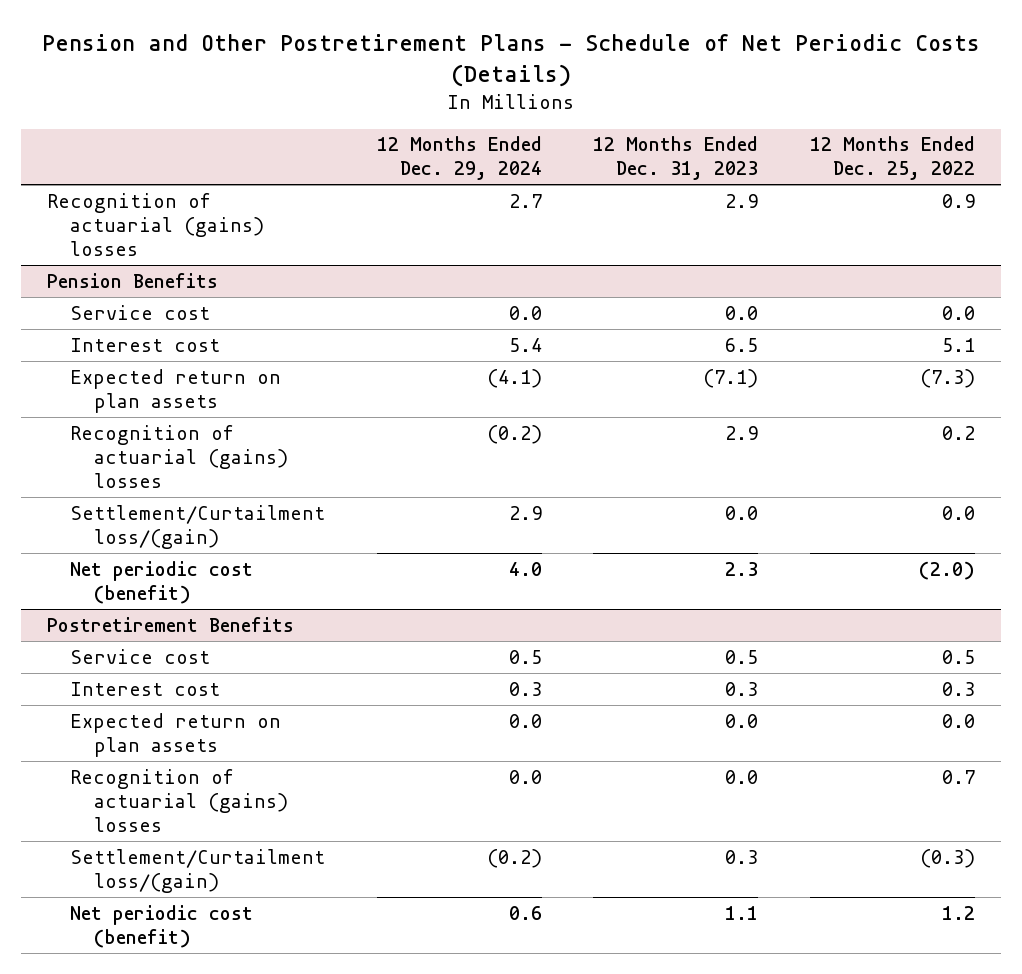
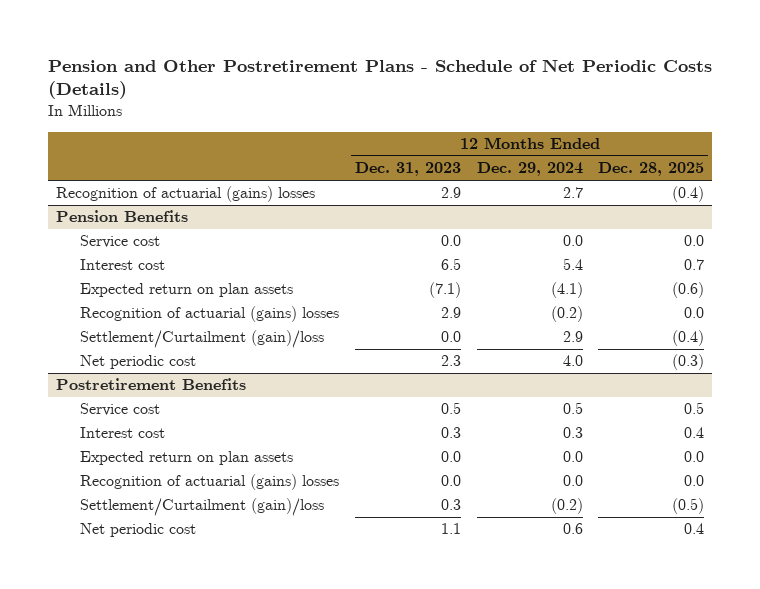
- | 12 Months Ended Dec. 29, 2024 | 12 Months Ended Dec. 31, 2023 | 12 Months Ended Dec. 25, 2022
+ | 12 Months Ended Dec. 31, 2023 | 12 Months Ended Dec. 29, 2024 | 12 Months Ended Dec. 28, 2025
@ Pension Benefits
- Settlement/Curtailment loss/(gain) | 2.9 | 0.0 | 0.0
- Net periodic cost (benefit) | 4.0 | 2.3 | (2.0)
+ Settlement/Curtailment (gain)/loss | 0.0 | 2.9 | (0.4)
+ Net periodic cost | 2.3 | 4.0 | (0.3)
@ Postretirement Benefits
- Settlement/Curtailment loss/(gain) | (0.2) | 0.3 | (0.3)
- Net periodic cost (benefit) | 0.6 | 1.1 | 1.2
+ Settlement/Curtailment (gain)/loss | 0.3 | (0.2) | (0.5)
+ Net periodic cost | 1.1 | 0.6 | 0.4

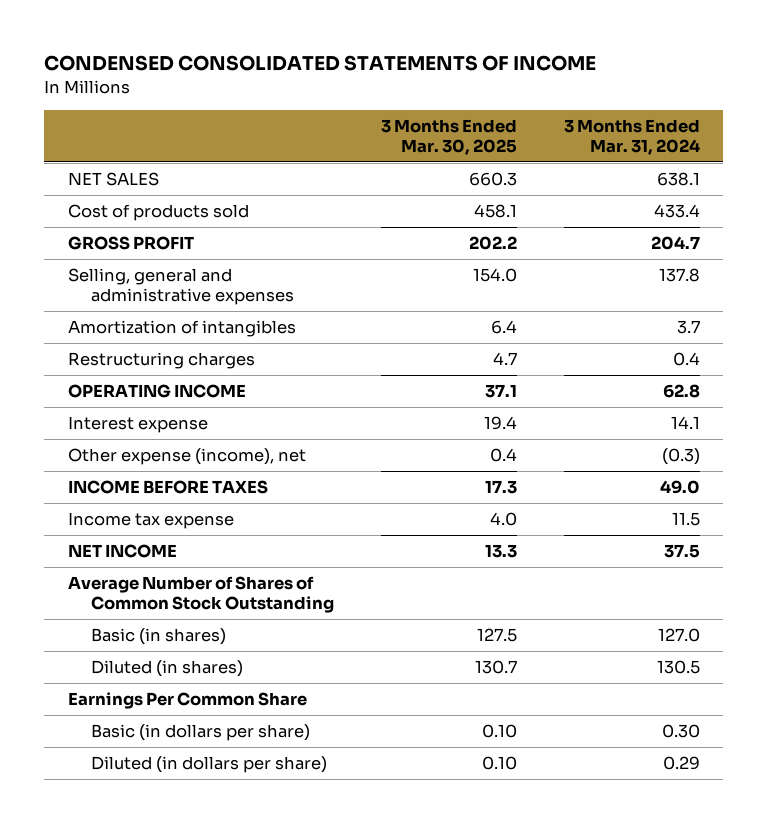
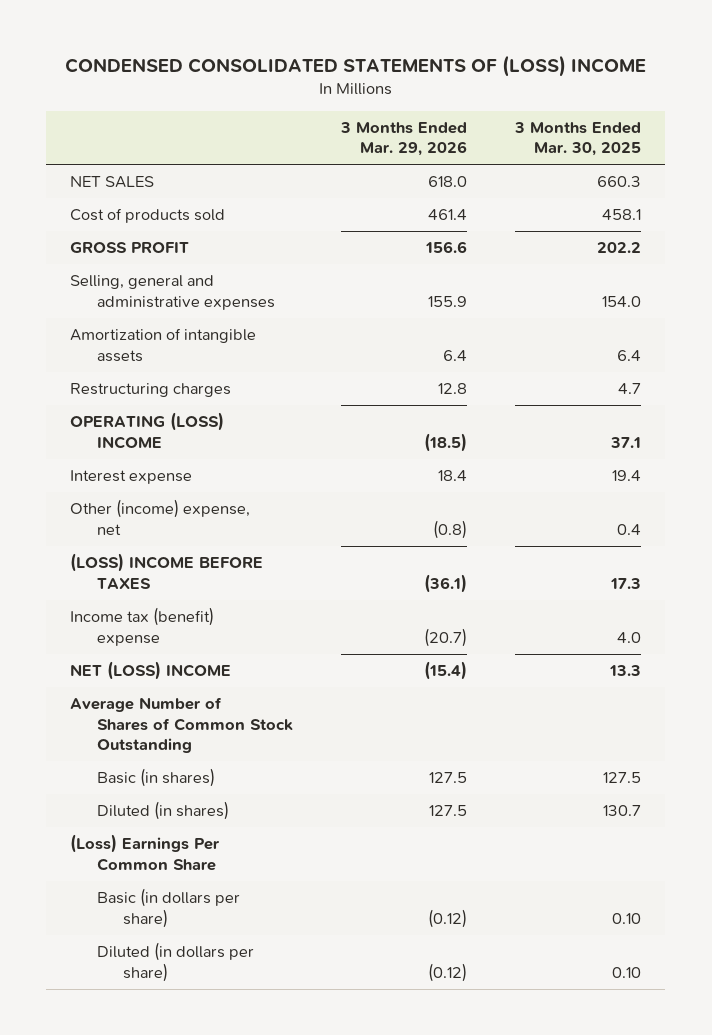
- CONDENSED CONSOLIDATED STATEMENTS OF INCOME
+ CONDENSED CONSOLIDATED STATEMENTS OF (LOSS) INCOME
- | 3 Months Ended Mar. 30, 2025 | 3 Months Ended Mar. 31, 2024
+ | 3 Months Ended Mar. 29, 2026 | 3 Months Ended Mar. 30, 2025
- Amortization of intangibles | 6.4 | 3.7
+ Amortization of intangible assets | 6.4 | 6.4
- OPERATING INCOME | 37.1 | 62.8
+ OPERATING (LOSS) INCOME | (18.5) | 37.1
- Other expense (income), net | 0.4 | (0.3)
- INCOME BEFORE TAXES | 17.3 | 49.0
- Income tax expense | 4.0 | 11.5
- NET INCOME | 13.3 | 37.5
+ Other (income) expense, net | (0.8) | 0.4
+ (LOSS) INCOME BEFORE TAXES | (36.1) | 17.3
+ Income tax (benefit) expense | (20.7) | 4.0
+ NET (LOSS) INCOME | (15.4) | 13.3
- Earnings Per Common Share
+ (Loss) Earnings Per Common Share

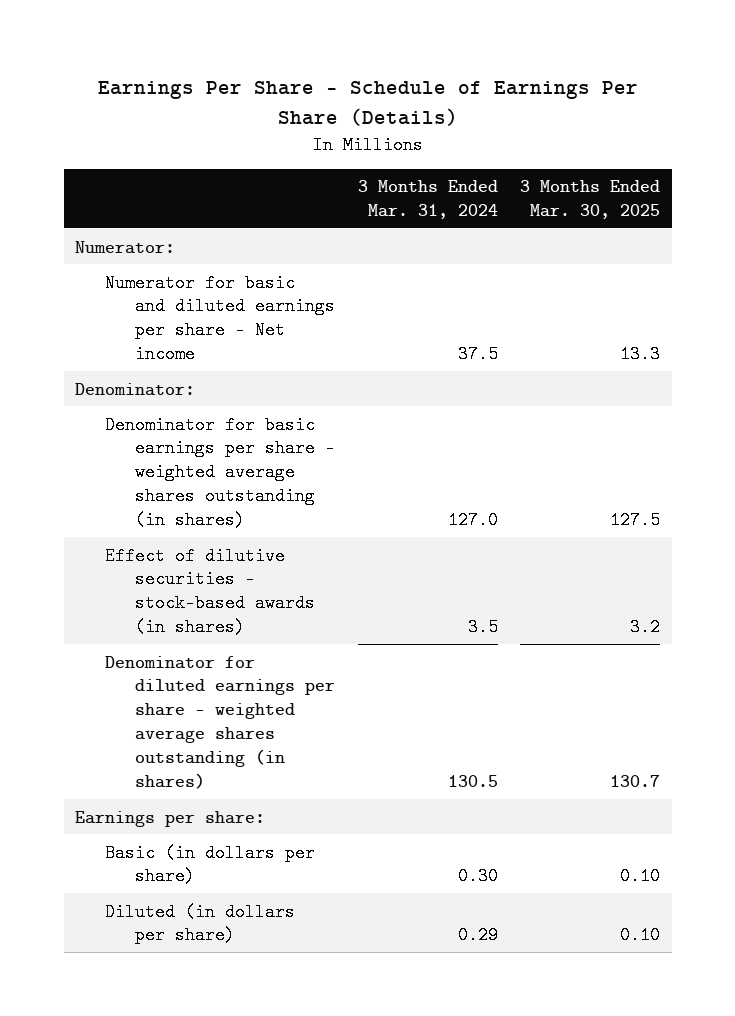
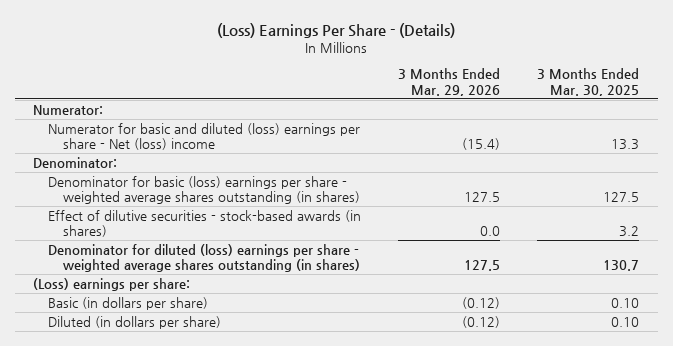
- Earnings Per Share - Schedule of Earnings Per Share (Details)
+ (Loss) Earnings Per Share - (Details)
- | 3 Months Ended Mar. 31, 2024 | 3 Months Ended Mar. 30, 2025
+ | 3 Months Ended Mar. 29, 2026 | 3 Months Ended Mar. 30, 2025
- Numerator for basic and diluted earnings per share - Net income | 37.5 | 13.3
+ Numerator for basic and diluted (loss) earnings per share - Net (loss) income | (15.4) | 13.3
- Denominator for basic earnings per share - weighted average shares outstanding (in shares) | 127.0 | 127.5
+ Denominator for basic (loss) earnings per share - weighted average shares outstanding (in shares) | 127.5 | 127.5
- Denominator for diluted earnings per share - weighted average shares outstanding (in shares) | 130.5 | 130.7
- Earnings per share:
+ Denominator for diluted (loss) earnings per share - weighted average shares outstanding (in shares) | 127.5 | 130.7
+ (Loss) earnings per share:

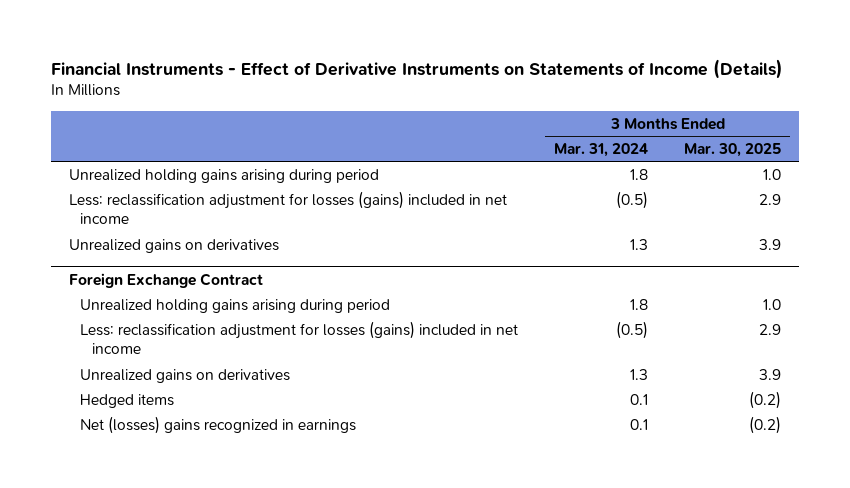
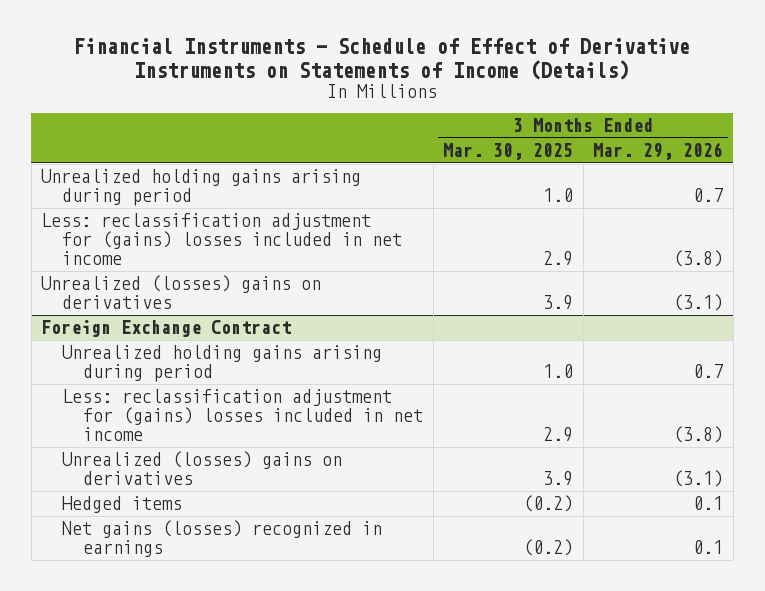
- Financial Instruments - Effect of Derivative Instruments on Statements of Income (Details)
+ Financial Instruments - Schedule of Effect of Derivative Instruments on Statements of Income (Details)
- | 3 Months Ended Mar. 31, 2024 | 3 Months Ended Mar. 30, 2025
+ | 3 Months Ended Mar. 30, 2025 | 3 Months Ended Mar. 29, 2026
- Less: reclassification adjustment for losses (gains) included in net income | (0.5) | 2.9
- Unrealized gains on derivatives | 1.3 | 3.9
+ Less: reclassification adjustment for (gains) losses included in net income | 2.9 | (3.8)
+ Unrealized (losses) gains on derivatives | 3.9 | (3.1)
@ Foreign Exchange Contract
- Less: reclassification adjustment for losses (gains) included in net income | (0.5) | 2.9
- Unrealized gains on derivatives | 1.3 | 3.9
+ Less: reclassification adjustment for (gains) losses included in net income | 2.9 | (3.8)
+ Unrealized (losses) gains on derivatives | 3.9 | (3.1)
- Net (losses) gains recognized in earnings | 0.1 | (0.2)
+ Net gains (losses) recognized in earnings | (0.2) | 0.1

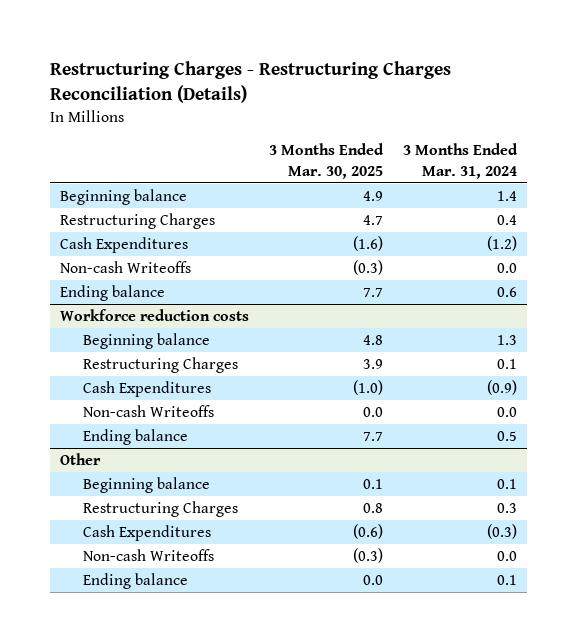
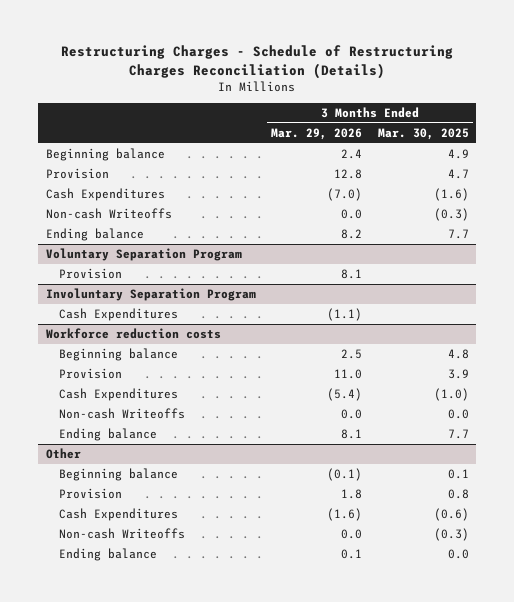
- Restructuring Charges - Restructuring Charges Reconciliation (Details)
+ Restructuring Charges - Schedule of Restructuring Charges Reconciliation (Details)
- | 3 Months Ended Mar. 30, 2025 | 3 Months Ended Mar. 31, 2024
+ | 3 Months Ended Mar. 29, 2026 | 3 Months Ended Mar. 30, 2025
- Restructuring Charges | 4.7 | 0.4
+ Provision | 12.8 | 4.7
+ Voluntary Separation Program
+ Provision | 8.1 |
+ Involuntary Separation Program
+ Cash Expenditures | (1.1) |
@ Workforce reduction costs
- Restructuring Charges | 3.9 | 0.1
+ Provision | 11.0 | 3.9
@ Other
- Restructuring Charges | 0.8 | 0.3
+ Provision | 1.8 | 0.8

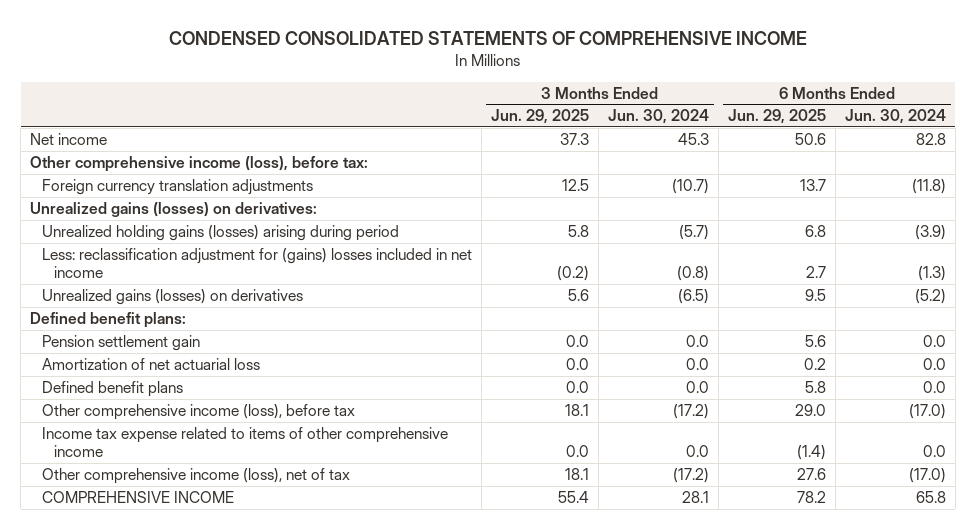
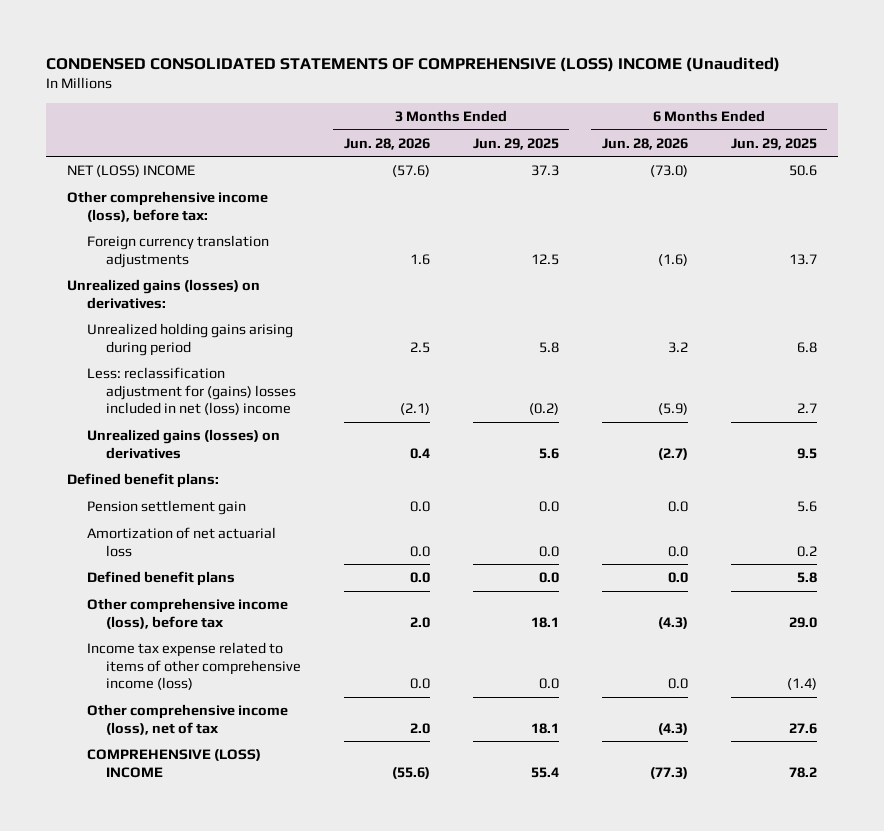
- CONDENSED CONSOLIDATED STATEMENTS OF COMPREHENSIVE INCOME
+ CONDENSED CONSOLIDATED STATEMENTS OF COMPREHENSIVE (LOSS) INCOME (Unaudited)
- | 3 Months Ended Jun. 29, 2025 | 3 Months Ended Jun. 30, 2024 | 6 Months Ended Jun. 29, 2025 | 6 Months Ended Jun. 30, 2024
+ | 3 Months Ended Jun. 28, 2026 | 3 Months Ended Jun. 29, 2025 | 6 Months Ended Jun. 28, 2026 | 6 Months Ended Jun. 29, 2025
- Net income | 37.3 | 45.3 | 50.6 | 82.8
+ NET (LOSS) INCOME | (57.6) | 37.3 | (73.0) | 50.6
- Unrealized holding gains (losses) arising during period | 5.8 | (5.7) | 6.8 | (3.9)
- Less: reclassification adjustment for (gains) losses included in net income | (0.2) | (0.8) | 2.7 | (1.3)
+ Unrealized holding gains arising during period | 2.5 | 5.8 | 3.2 | 6.8
+ Less: reclassification adjustment for (gains) losses included in net (loss) income | (2.1) | (0.2) | (5.9) | 2.7
- Income tax expense related to items of other comprehensive income | 0.0 | 0.0 | (1.4) | 0.0
+ Income tax expense related to items of other comprehensive income (loss) | 0.0 | 0.0 | 0.0 | (1.4)
- COMPREHENSIVE INCOME | 55.4 | 28.1 | 78.2 | 65.8
+ COMPREHENSIVE (LOSS) INCOME | (55.6) | 55.4 | (77.3) | 78.2

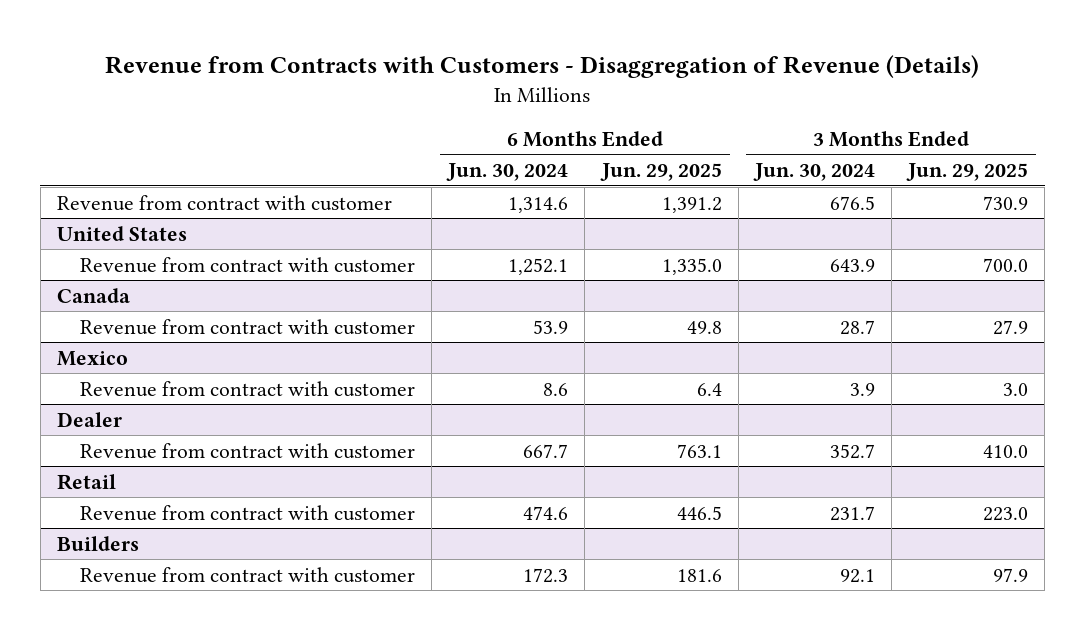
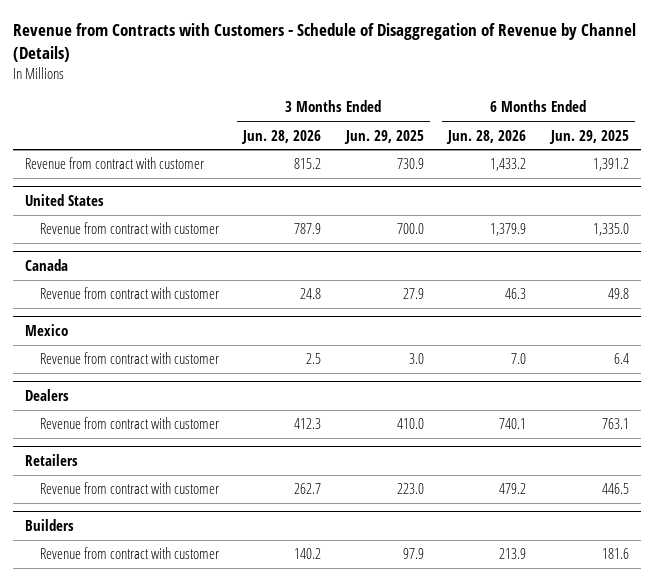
- Revenue from Contracts with Customers - Disaggregation of Revenue (Details)
+ Revenue from Contracts with Customers - Schedule of Disaggregation of Revenue by Channel (Details)
- | 6 Months Ended Jun. 30, 2024 | 6 Months Ended Jun. 29, 2025 | 3 Months Ended Jun. 30, 2024 | 3 Months Ended Jun. 29, 2025
+ | 3 Months Ended Jun. 28, 2026 | 3 Months Ended Jun. 29, 2025 | 6 Months Ended Jun. 28, 2026 | 6 Months Ended Jun. 29, 2025
- Dealer
+ Dealers
- Retail
+ Retailers

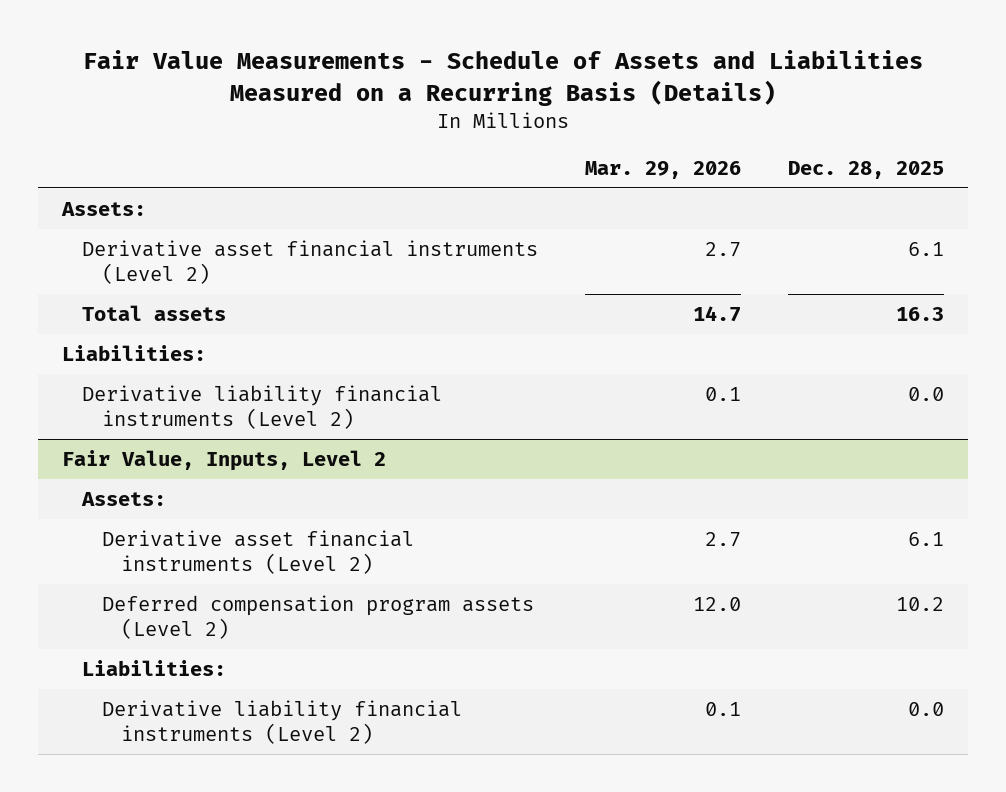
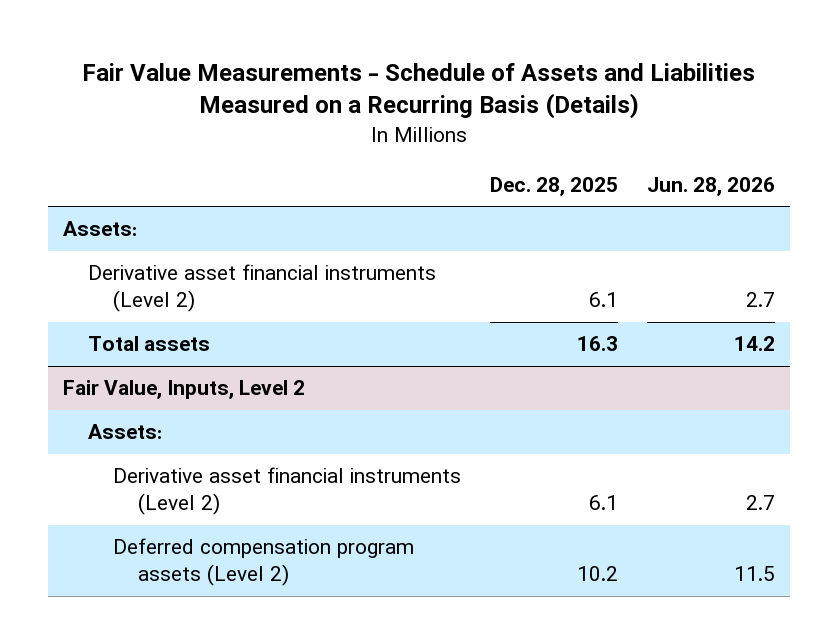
- | Mar. 29, 2026 | Dec. 28, 2025
+ | Dec. 28, 2025 | Jun. 28, 2026
- Liabilities:
- Derivative liability financial instruments (Level 2) | 0.1 | 0.0
@ Fair Value, Inputs, Level 2
- Liabilities:
- Derivative liability financial instruments (Level 2) | 0.1 | 0.0

